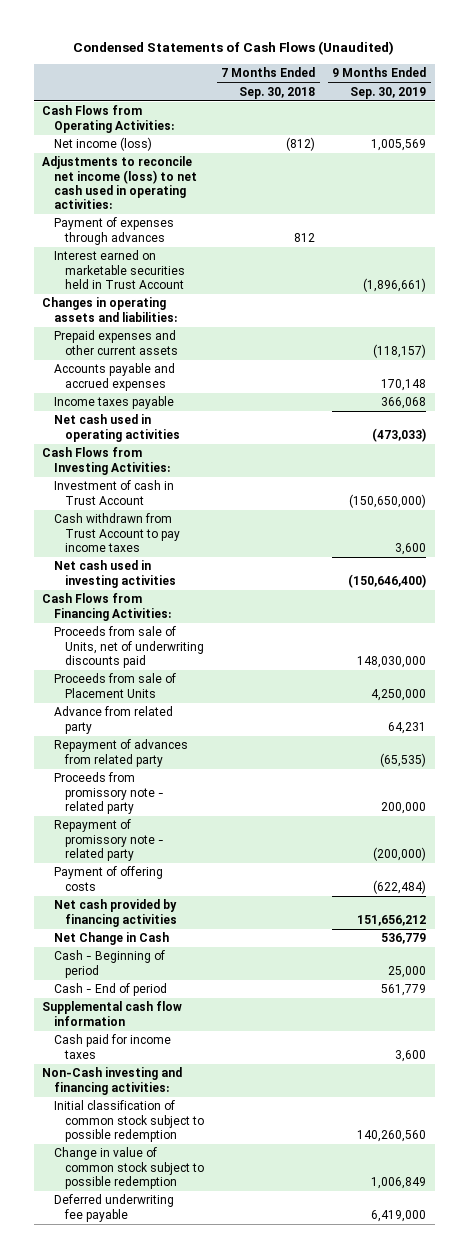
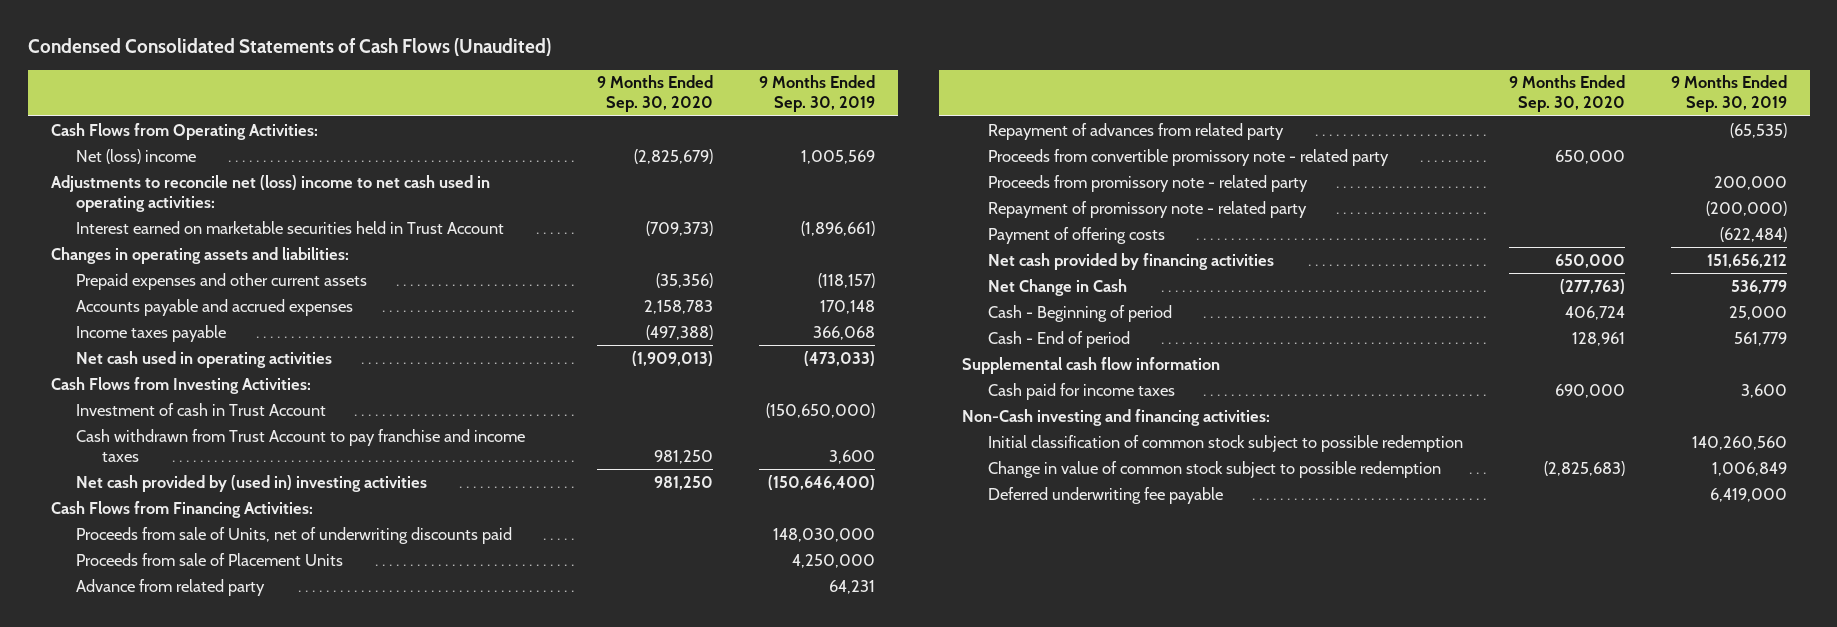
- Condensed Statements of Cash Flows (Unaudited)
+ Condensed Consolidated Statements of Cash Flows (Unaudited)
- | 7 Months Ended Sep. 30, 2018 | 9 Months Ended Sep. 30, 2019
+ | 9 Months Ended Sep. 30, 2020 | 9 Months Ended Sep. 30, 2019
- Net income (loss) | (812) | 1,005,569
- Adjustments to reconcile net income (loss) to net cash used in operating activities:
- Payment of expenses through advances | 812 |
+ Net (loss) income | (2,825,679) | 1,005,569
+ Adjustments to reconcile net (loss) income to net cash used in operating activities:
- Cash withdrawn from Trust Account to pay income taxes | | 3,600
- Net cash used in investing activities | | (150,646,400)
+ Cash withdrawn from Trust Account to pay franchise and income taxes | 981,250 | 3,600
+ Net cash provided by (used in) investing activities | 981,250 | (150,646,400)
+ Proceeds from convertible promissory note - related party | 650,000 |

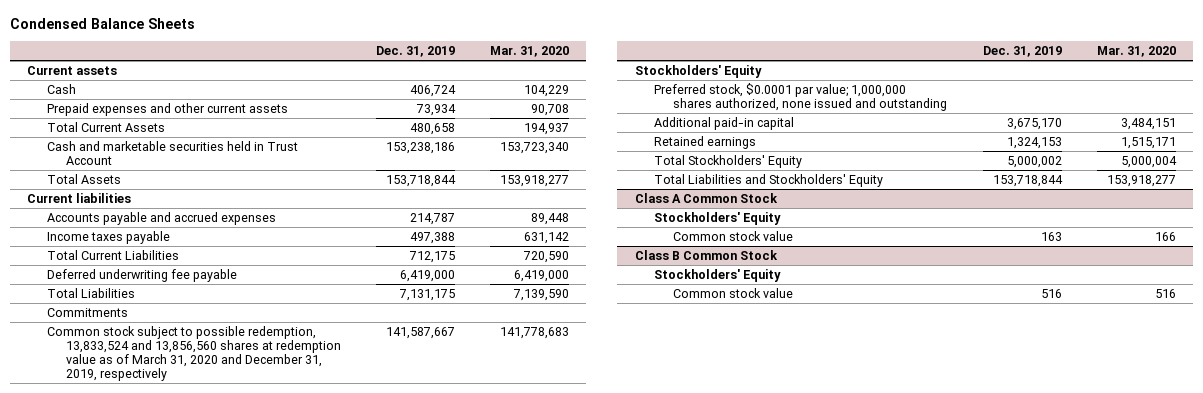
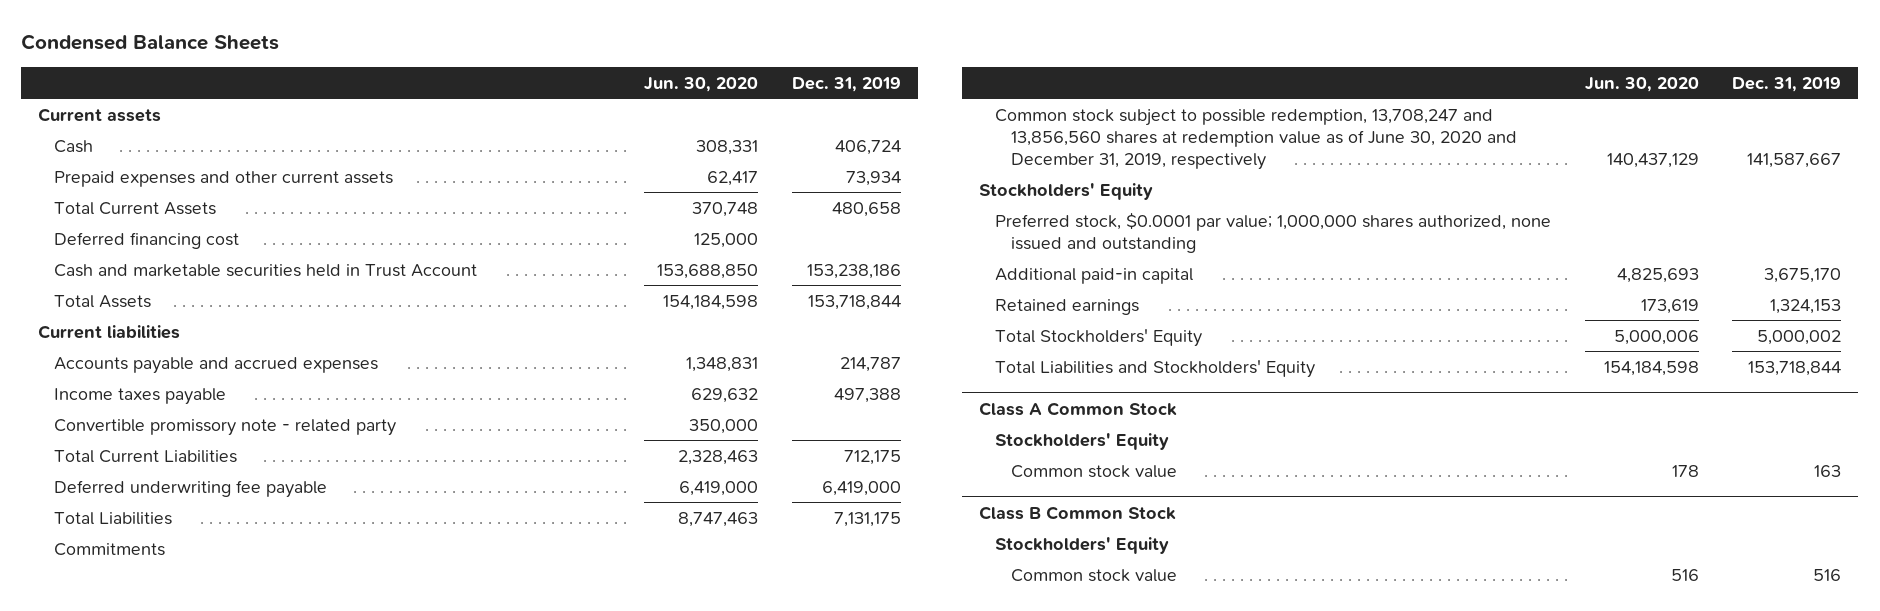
- | Dec. 31, 2019 | Mar. 31, 2020
+ | Jun. 30, 2020 | Dec. 31, 2019
+ Deferred financing cost | 125,000 |
+ Convertible promissory note - related party | 350,000 |
- Common stock subject to possible redemption, 13,833,524 and 13,856,560 shares at redemption value as of March 31, 2020 and December 31, 2019, respectively | 141,587,667 | 141,778,683
+ Common stock subject to possible redemption, 13,708,247 and 13,856,560 shares at redemption value as of June 30, 2020 and December 31, 2019, respectively | 140,437,129 | 141,587,667

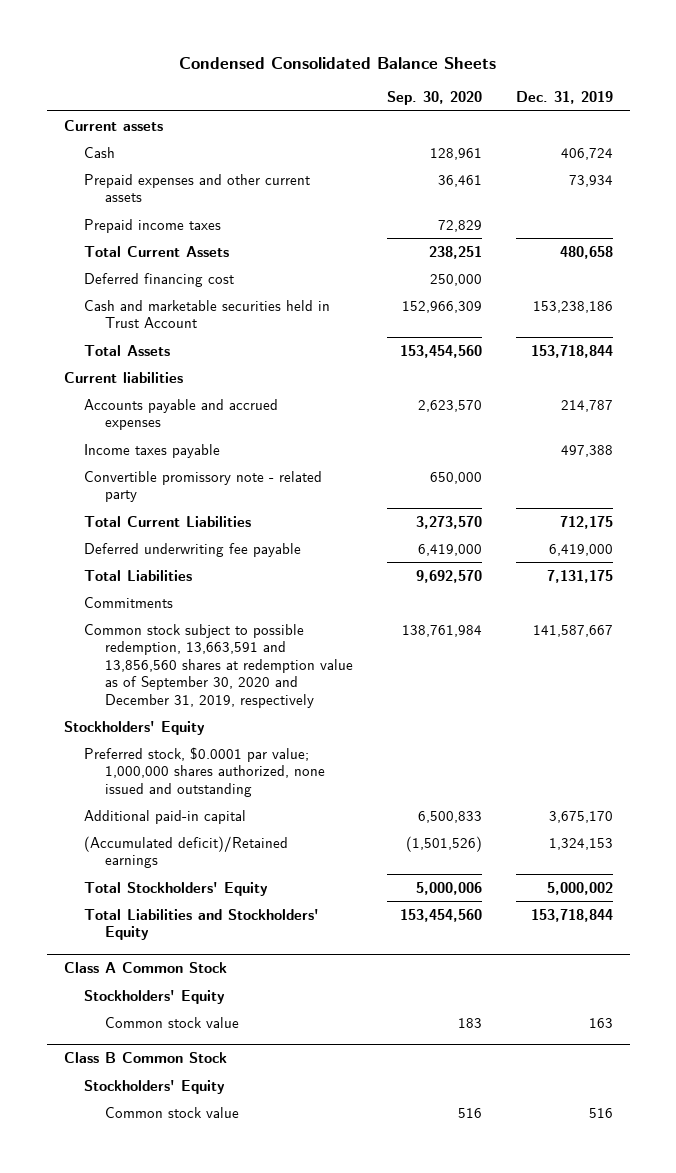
- Condensed Balance Sheets
+ Condensed Consolidated Balance Sheets
- | Jun. 30, 2020 | Dec. 31, 2019
+ | Sep. 30, 2020 | Dec. 31, 2019
+ Prepaid income taxes | 72,829 |
- Common stock subject to possible redemption, 13,708,247 and 13,856,560 shares at redemption value as of June 30, 2020 and December 31, 2019, respectively | 140,437,129 | 141,587,667
+ Common stock subject to possible redemption, 13,663,591 and 13,856,560 shares at redemption value as of September 30, 2020 and December 31, 2019, respectively | 138,761,984 | 141,587,667
- Retained earnings | 173,619 | 1,324,153
+ (Accumulated deficit)/Retained earnings | (1,501,526) | 1,324,153

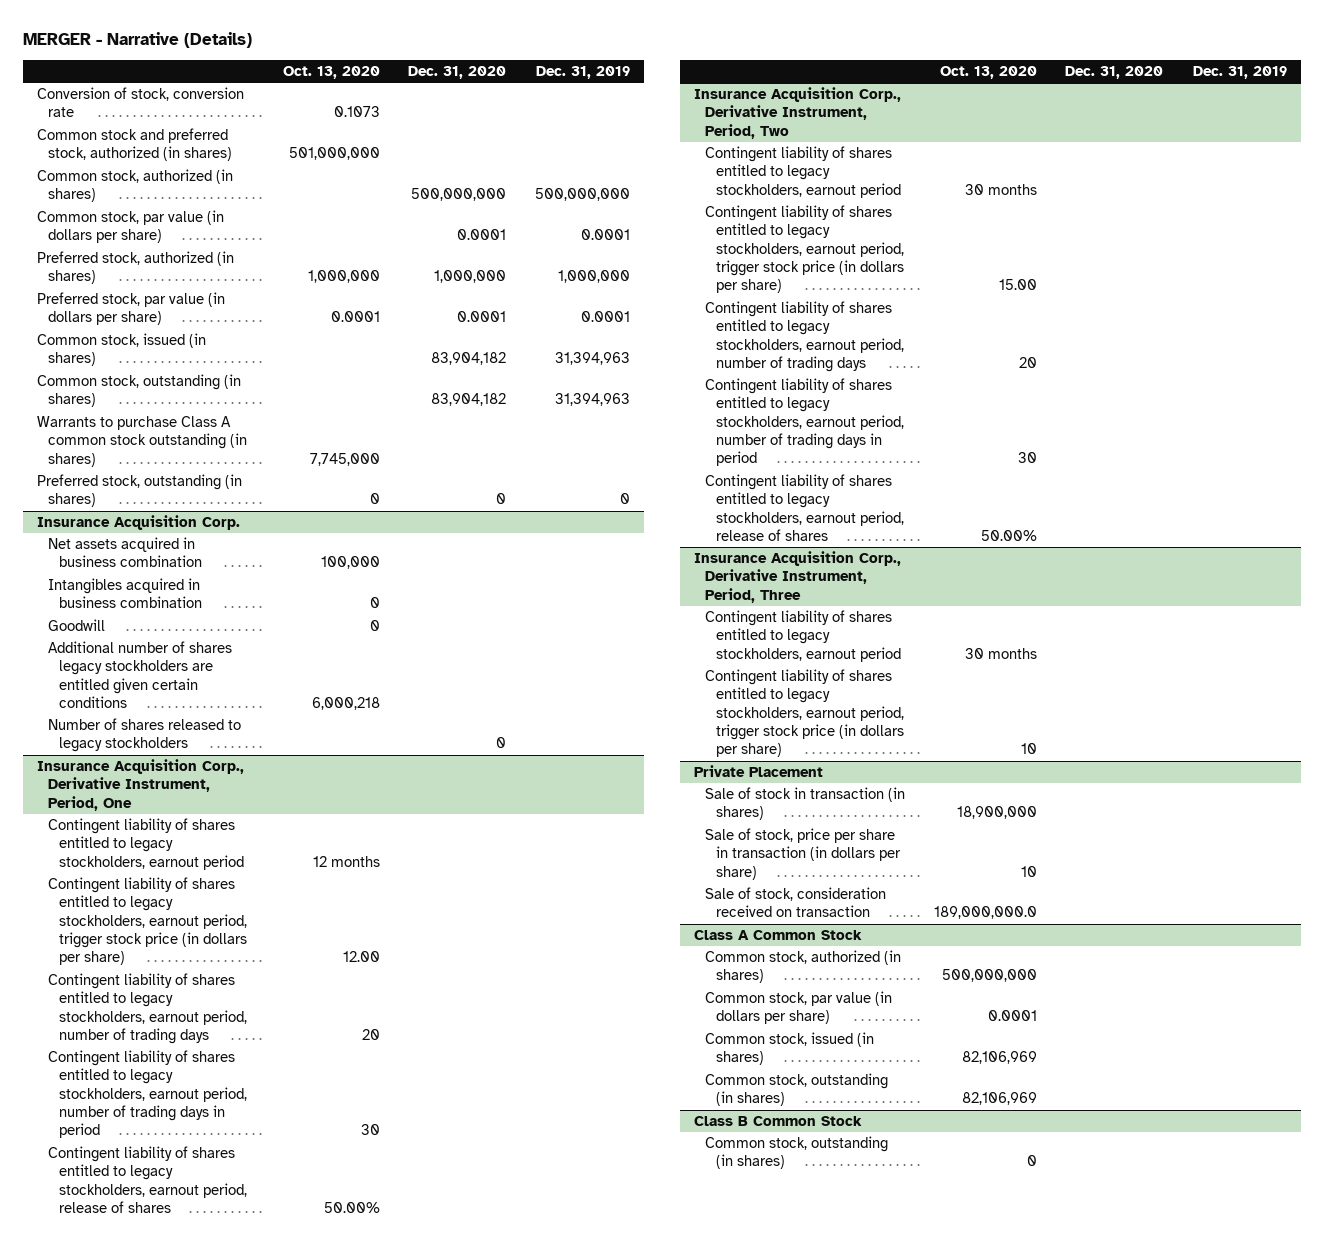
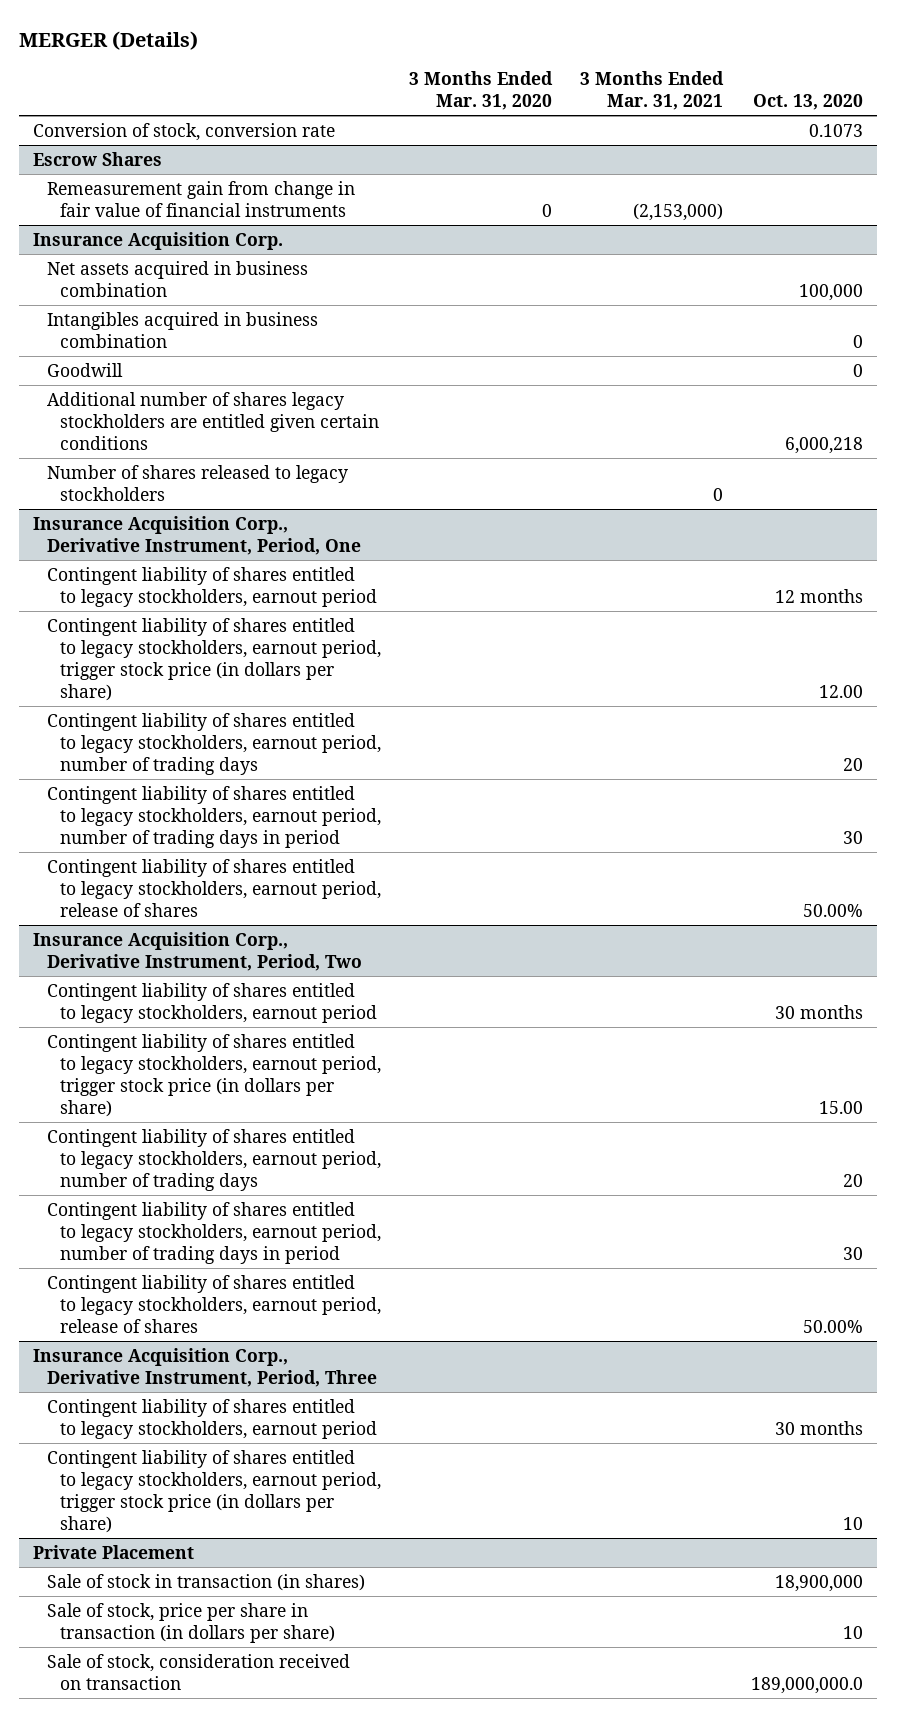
- MERGER - Narrative (Details)
+ MERGER (Details)
- | Oct. 13, 2020 | Dec. 31, 2020 | Dec. 31, 2019
+ | 3 Months Ended Mar. 31, 2020 | 3 Months Ended Mar. 31, 2021 | Oct. 13, 2020
- Common stock and preferred stock, authorized (in shares) | 501,000,000 | |
- Common stock, authorized (in shares) | | 500,000,000 | 500,000,000
- Common stock, par value (in dollars per share) | | 0.0001 | 0.0001
- Preferred stock, authorized (in shares) | 1,000,000 | 1,000,000 | 1,000,000
- Preferred stock, par value (in dollars per share) | 0.0001 | 0.0001 | 0.0001
- Common stock, issued (in shares) | | 83,904,182 | 31,394,963
- Common stock, outstanding (in shares) | | 83,904,182 | 31,394,963
- Warrants to purchase Class A common stock outstanding (in shares) | 7,745,000 | |
- Preferred stock, outstanding (in shares) | 0 | 0 | 0
+ Escrow Shares
+ Remeasurement gain from change in fair value of financial instruments | 0 | (2,153,000) |
- Class A Common Stock
- Common stock, authorized (in shares) | 500,000,000 | |
- Common stock, par value (in dollars per share) | 0.0001 | |
- Common stock, issued (in shares) | 82,106,969 | |
- Common stock, outstanding (in shares) | 82,106,969 | |
- Class B Common Stock
- Common stock, outstanding (in shares) | 0 | |

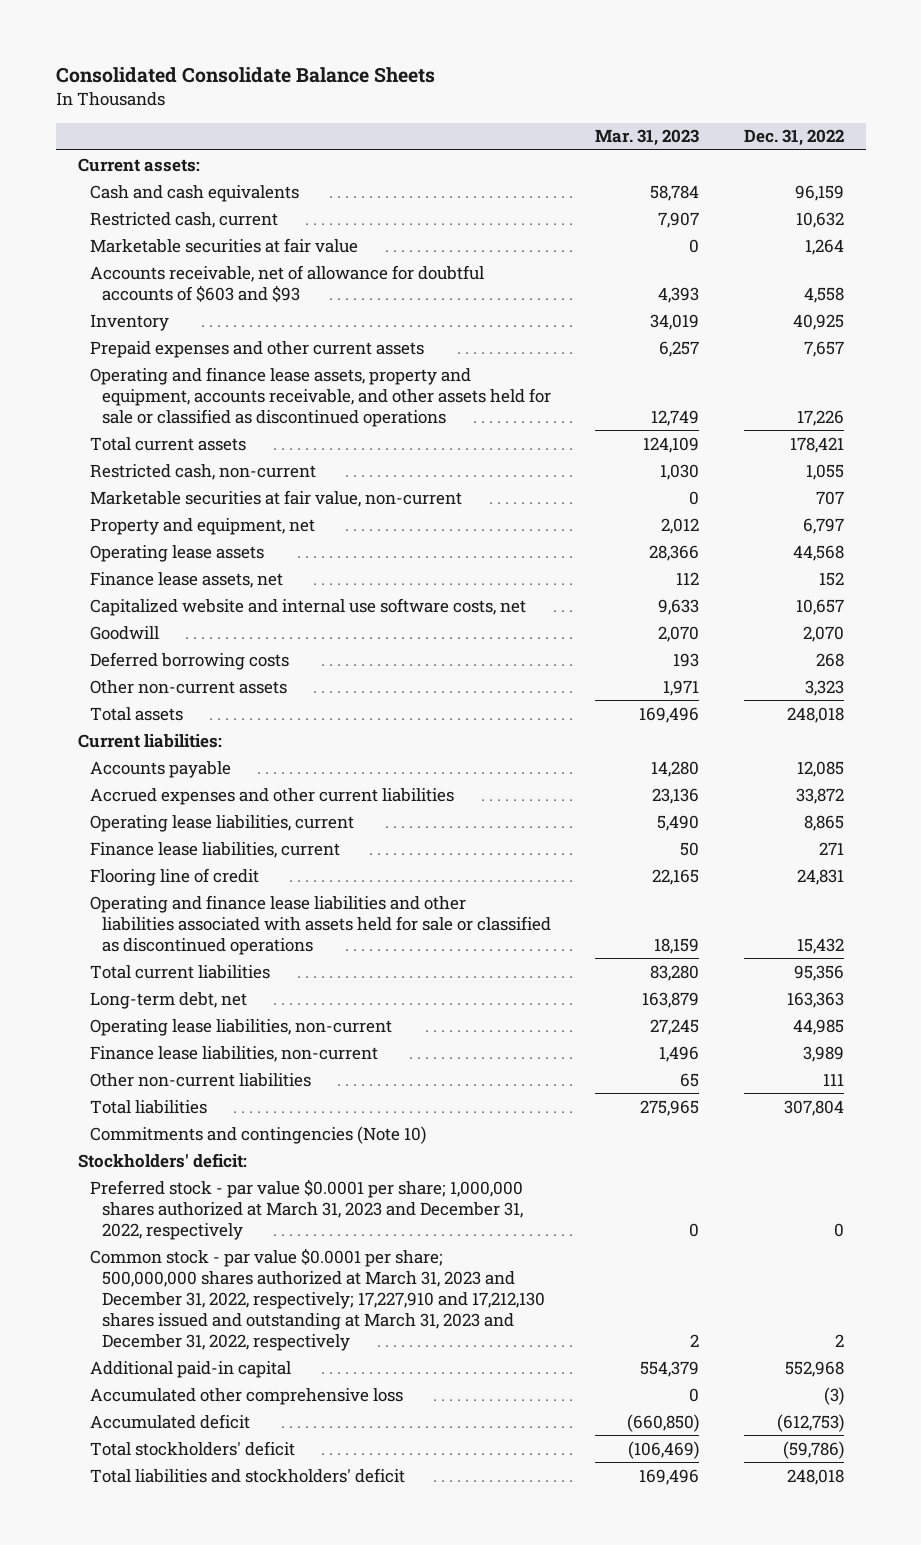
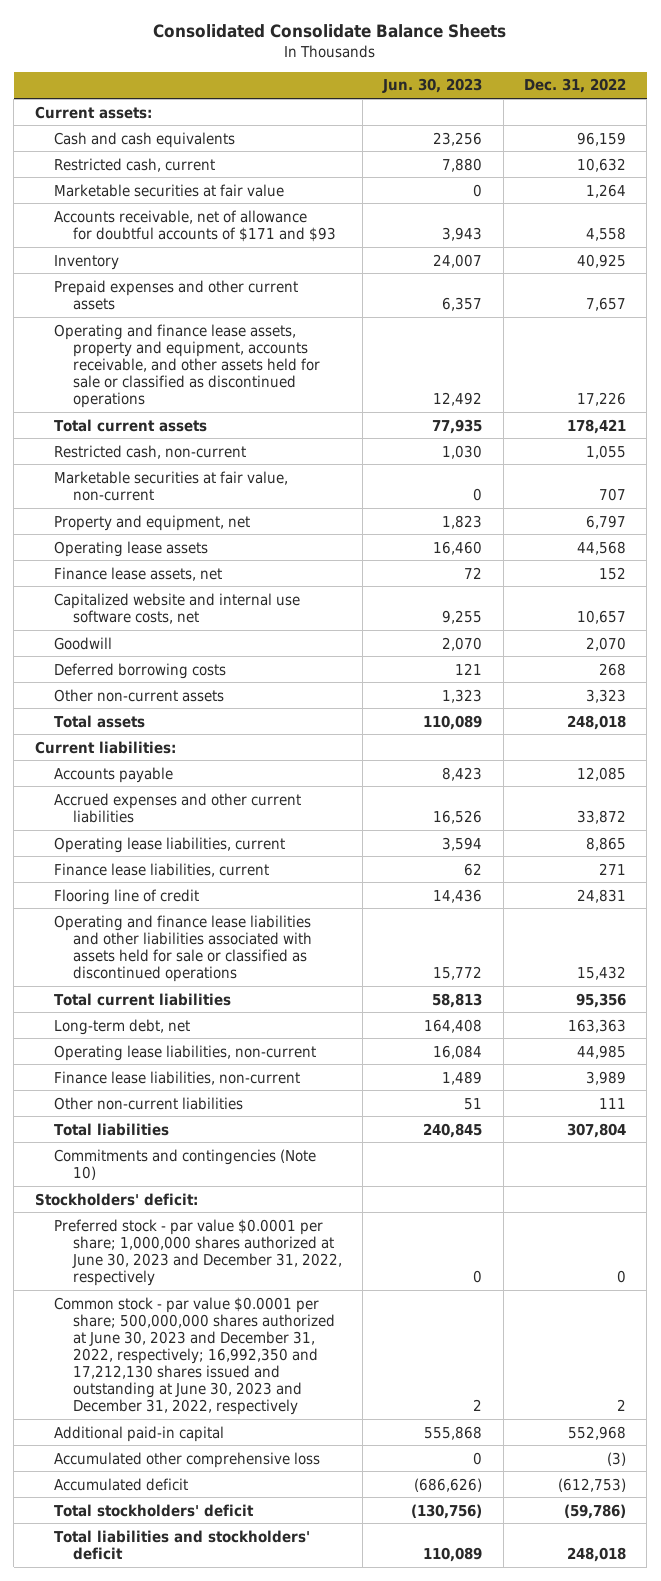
- | Mar. 31, 2023 | Dec. 31, 2022
+ | Jun. 30, 2023 | Dec. 31, 2022
- Accounts receivable, net of allowance for doubtful accounts of $603 and $93 | 4,393 | 4,558
+ Accounts receivable, net of allowance for doubtful accounts of $171 and $93 | 3,943 | 4,558
- Preferred stock - par value $0.0001 per share; 1,000,000 shares authorized at March 31, 2023 and December 31, 2022, respectively | 0 | 0
- Common stock - par value $0.0001 per share; 500,000,000 shares authorized at March 31, 2023 and December 31, 2022, respectively; 17,227,910 and 17,212,130 shares issued and outstanding at March 31, 2023 and December 31, 2022, respectively | 2 | 2
+ Preferred stock - par value $0.0001 per share; 1,000,000 shares authorized at June 30, 2023 and December 31, 2022, respectively | 0 | 0
+ Common stock - par value $0.0001 per share; 500,000,000 shares authorized at June 30, 2023 and December 31, 2022, respectively; 16,992,350 and 17,212,130 shares issued and outstanding at June 30, 2023 and December 31, 2022, respectively | 2 | 2

